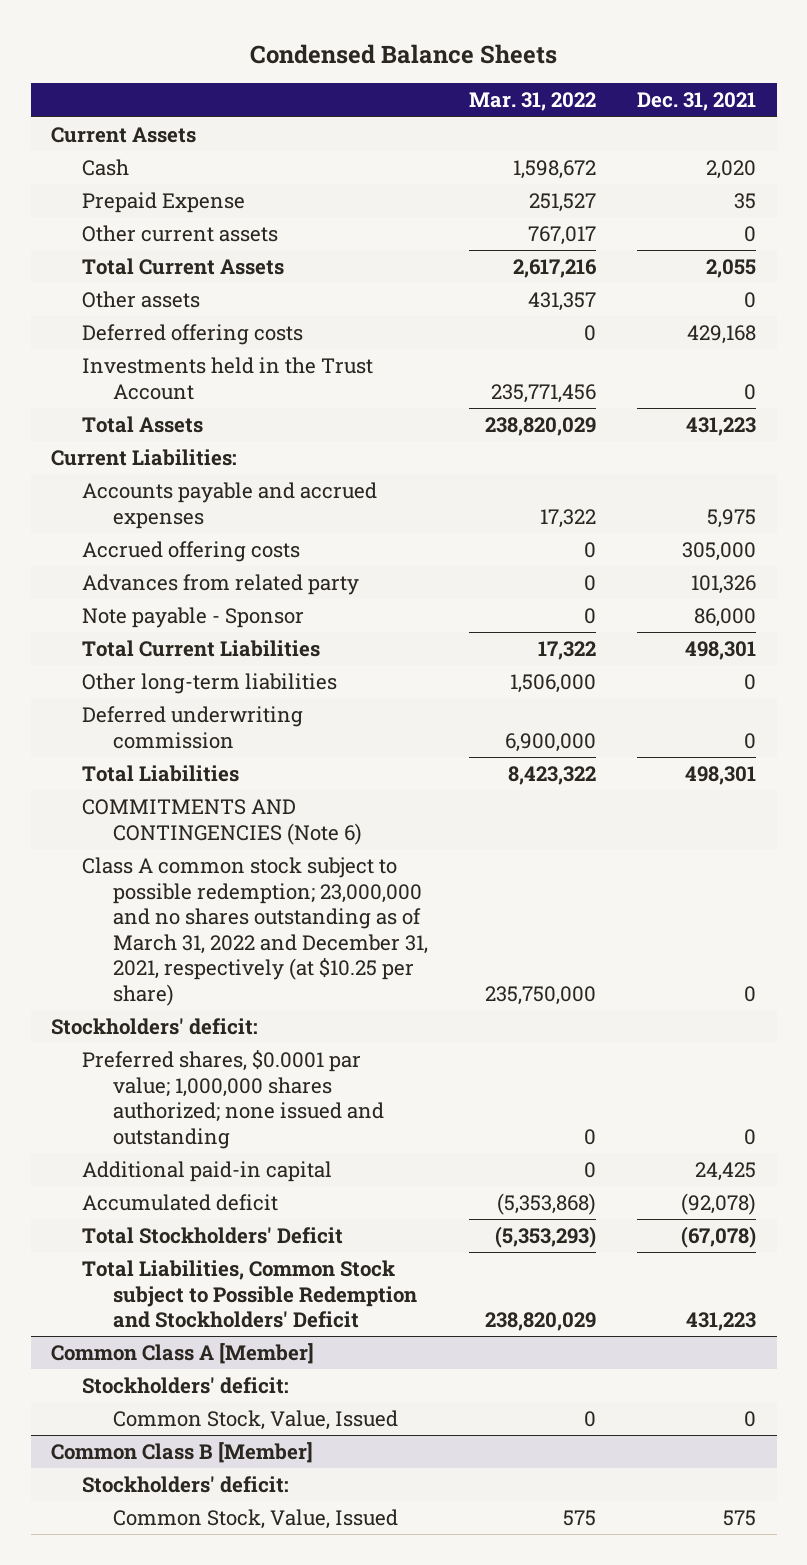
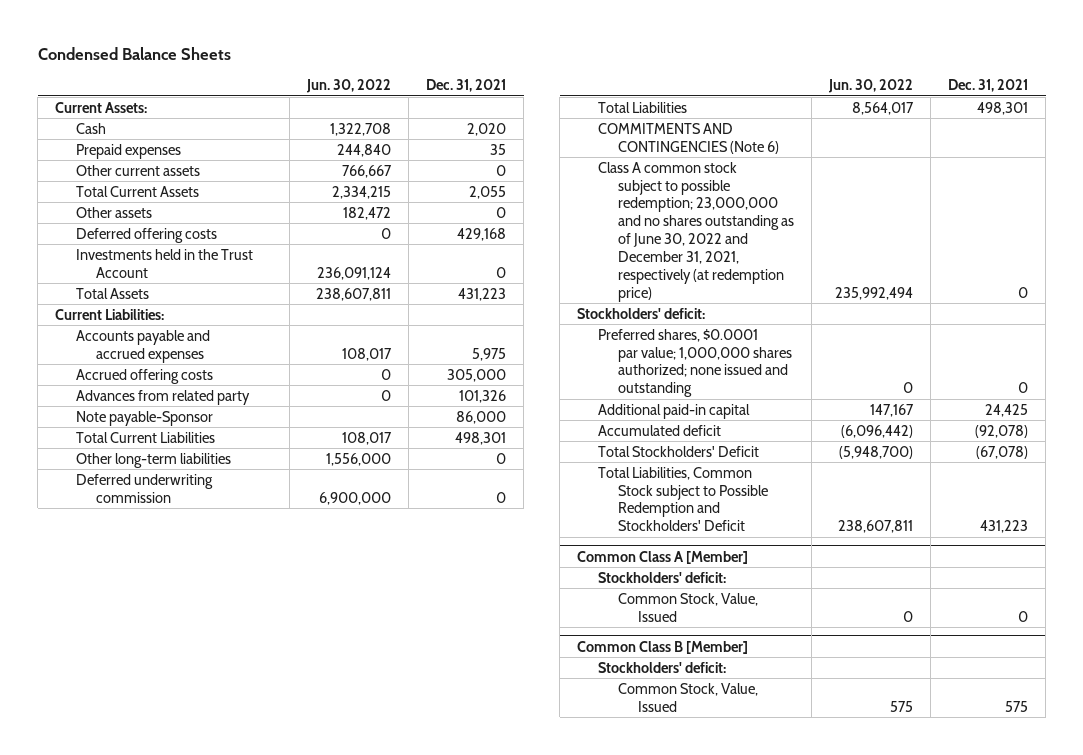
- | Mar. 31, 2022 | Dec. 31, 2021
+ | Jun. 30, 2022 | Dec. 31, 2021
- Current Assets
+ Current Assets:
- Prepaid Expense | 251,527 | 35
+ Prepaid expenses | 244,840 | 35
- Note payable - Sponsor | 0 | 86,000
+ Note payable-Sponsor | | 86,000
- Class A common stock subject to possible redemption; 23,000,000 and no shares outstanding as of March 31, 2022 and December 31, 2021, respectively (at $10.25 per share) | 235,750,000 | 0
+ Class A common stock subject to possible redemption; 23,000,000 and no shares outstanding as of June 30, 2022 and December 31, 2021, respectively (at redemption price) | 235,992,494 | 0

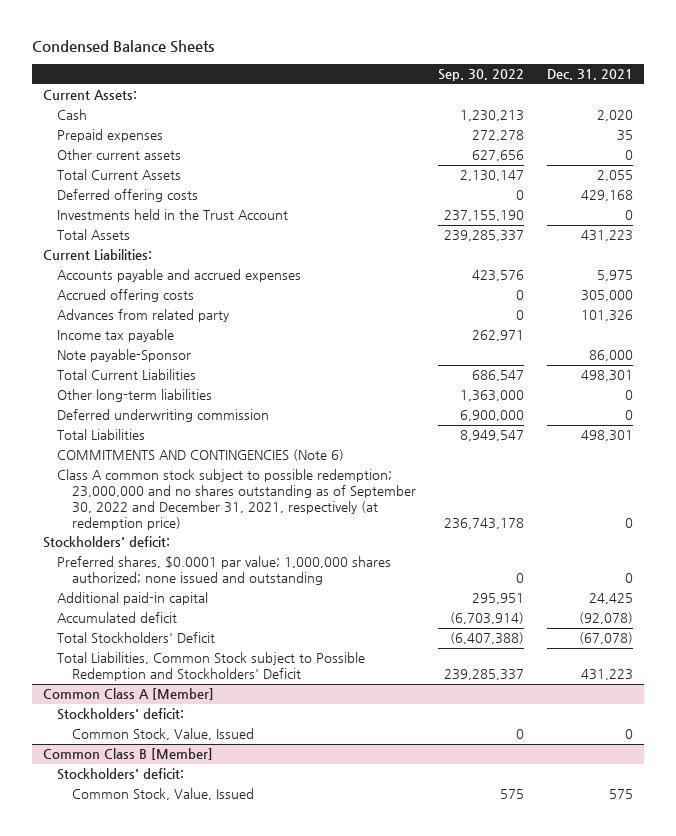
- | Jun. 30, 2022 | Dec. 31, 2021
+ | Sep. 30, 2022 | Dec. 31, 2021
- Other assets | 182,472 | 0
+ Income tax payable | 262,971 |
- Class A common stock subject to possible redemption; 23,000,000 and no shares outstanding as of June 30, 2022 and December 31, 2021, respectively (at redemption price) | 235,992,494 | 0
+ Class A common stock subject to possible redemption; 23,000,000 and no shares outstanding as of September 30, 2022 and December 31, 2021, respectively (at redemption price) | 236,743,178 | 0

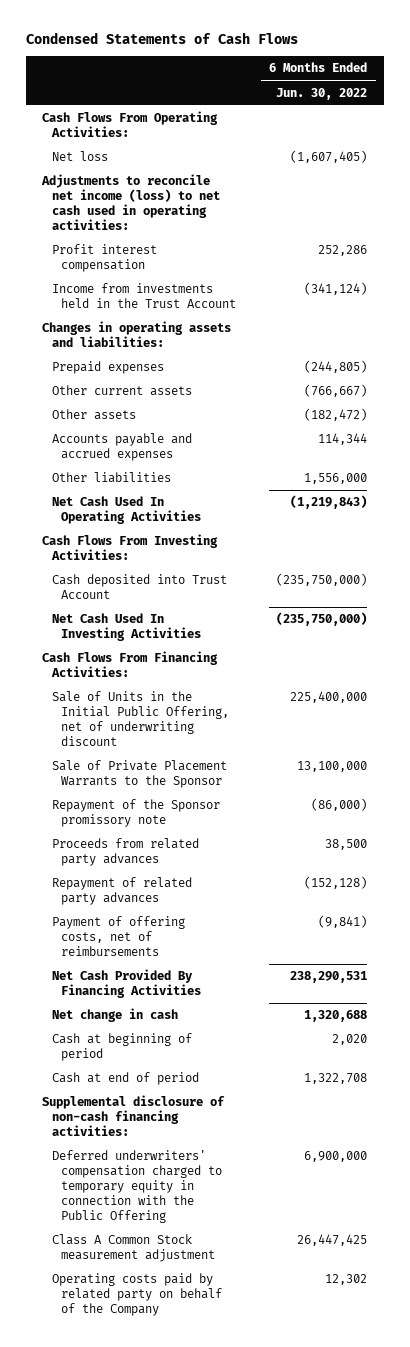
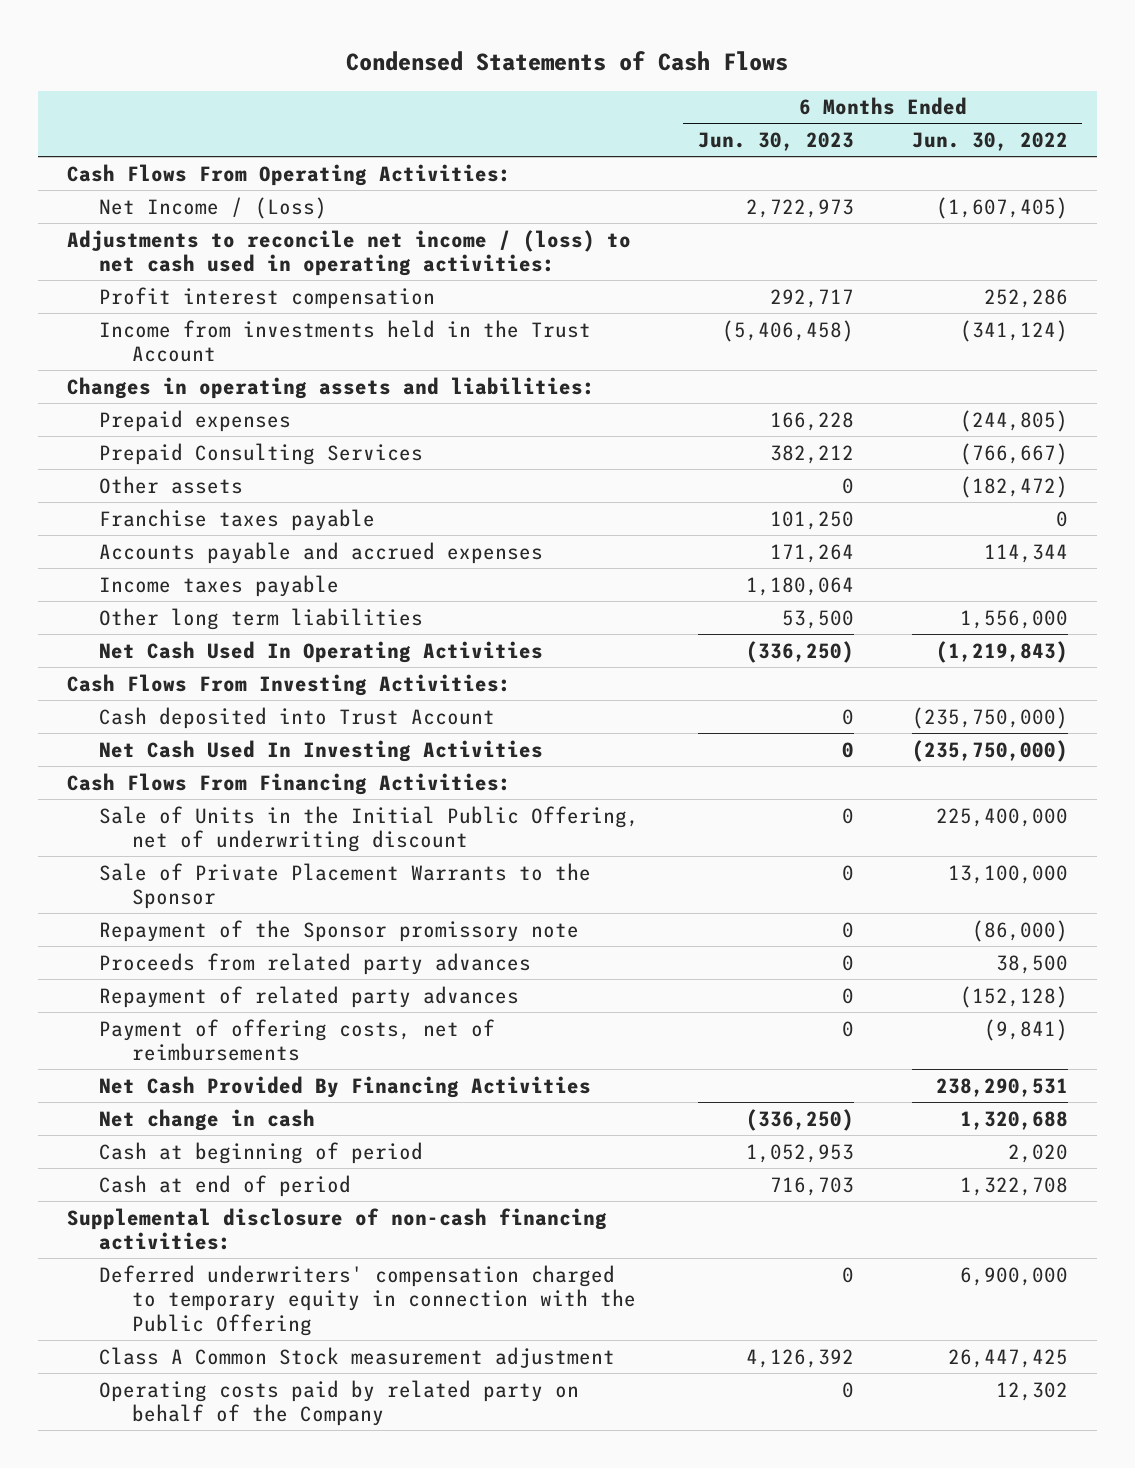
- | 6 Months Ended Jun. 30, 2022
+ | 6 Months Ended Jun. 30, 2023 | 6 Months Ended Jun. 30, 2022
- Net loss | (1,607,405)
- Adjustments to reconcile net income (loss) to net cash used in operating activities:
+ Net Income / (Loss) | 2,722,973 | (1,607,405)
+ Adjustments to reconcile net income / (loss) to net cash used in operating activities:
- Other current assets | (766,667)
+ Prepaid Consulting Services | 382,212 | (766,667)
+ Franchise taxes payable | 101,250 | 0
- Other liabilities | 1,556,000
+ Income taxes payable | 1,180,064 |
+ Other long term liabilities | 53,500 | 1,556,000

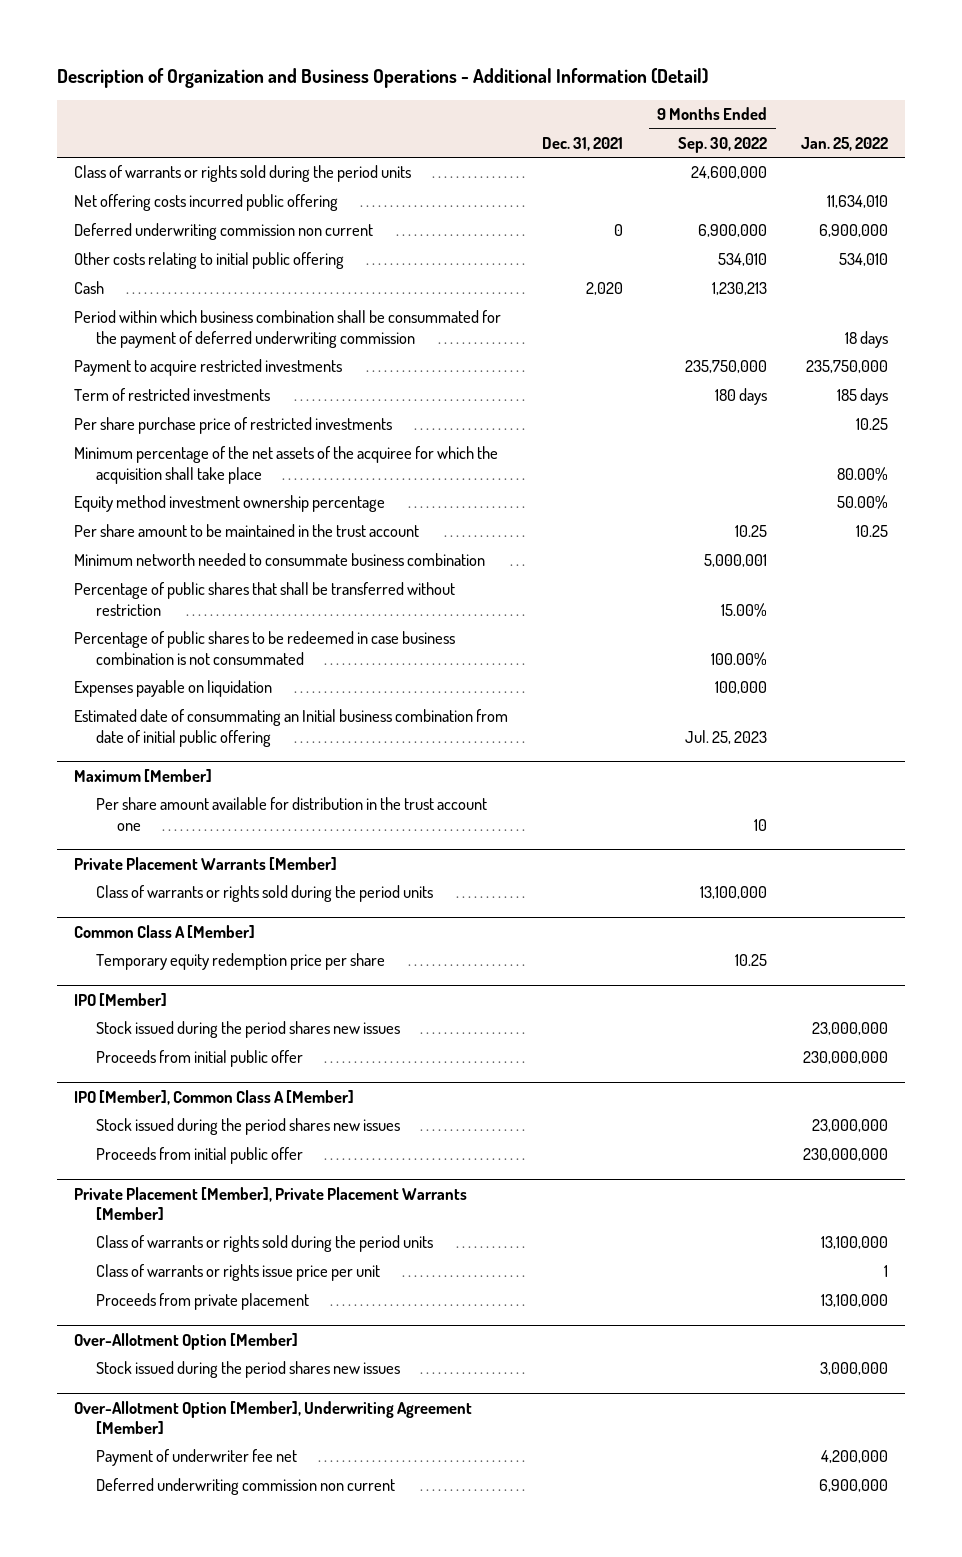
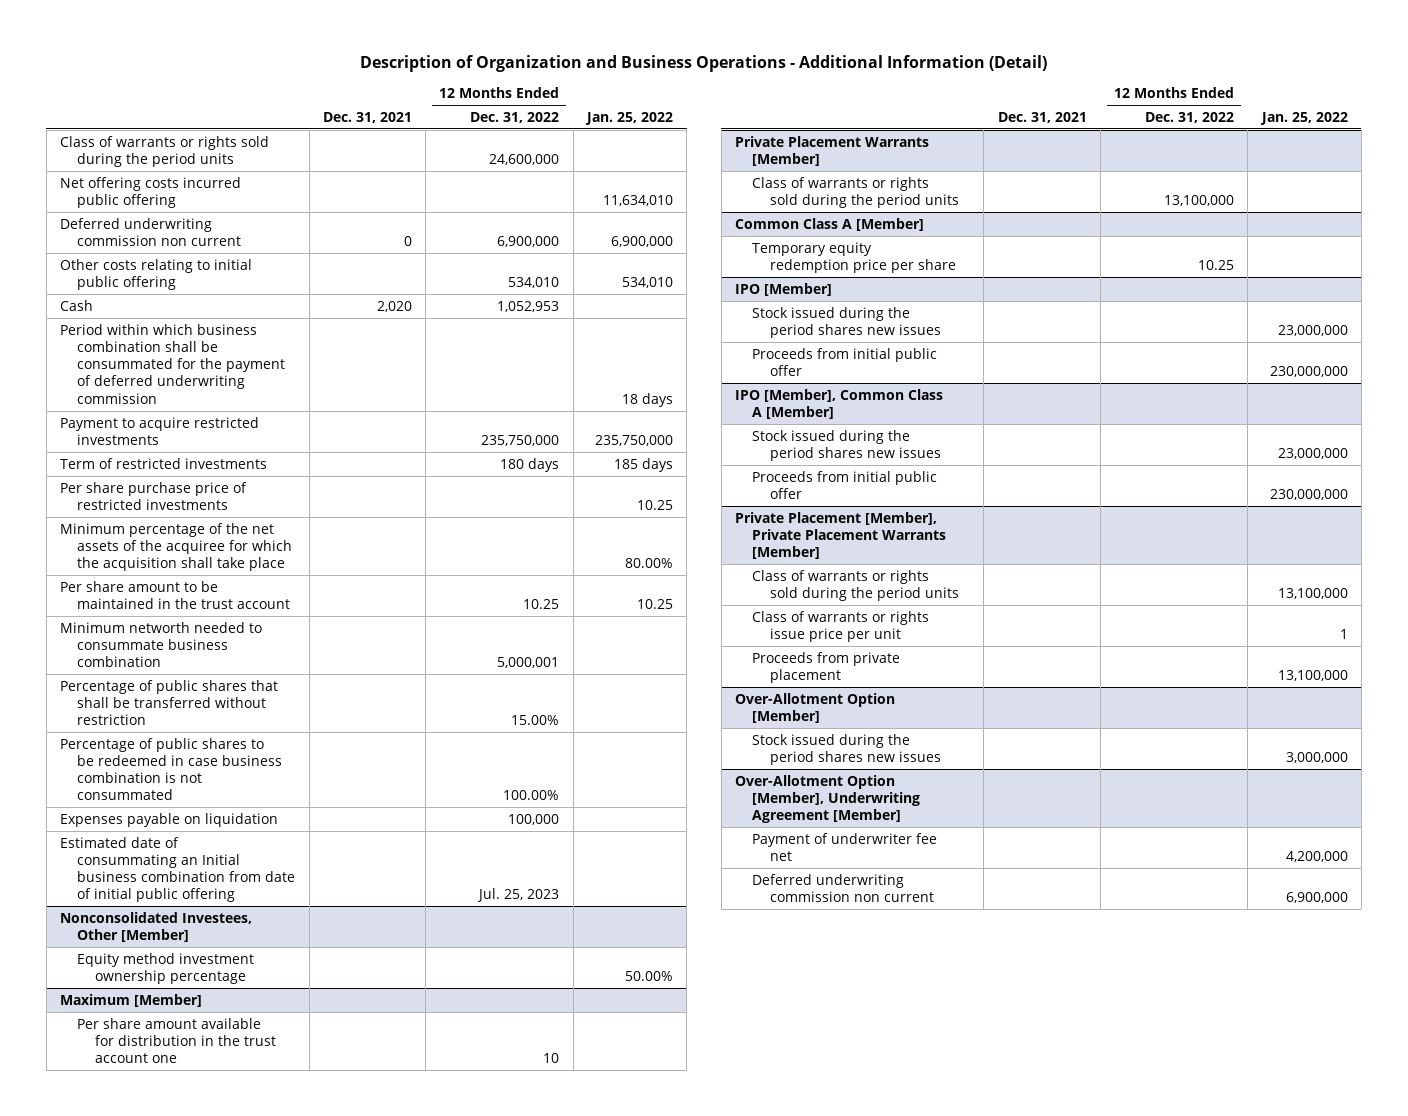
- | Dec. 31, 2021 | 9 Months Ended Sep. 30, 2022 | Jan. 25, 2022
+ | Dec. 31, 2021 | 12 Months Ended Dec. 31, 2022 | Jan. 25, 2022
- Equity method investment ownership percentage | | | 50.00%
+ Nonconsolidated Investees, Other [Member]
+ Equity method investment ownership percentage | | | 50.00%

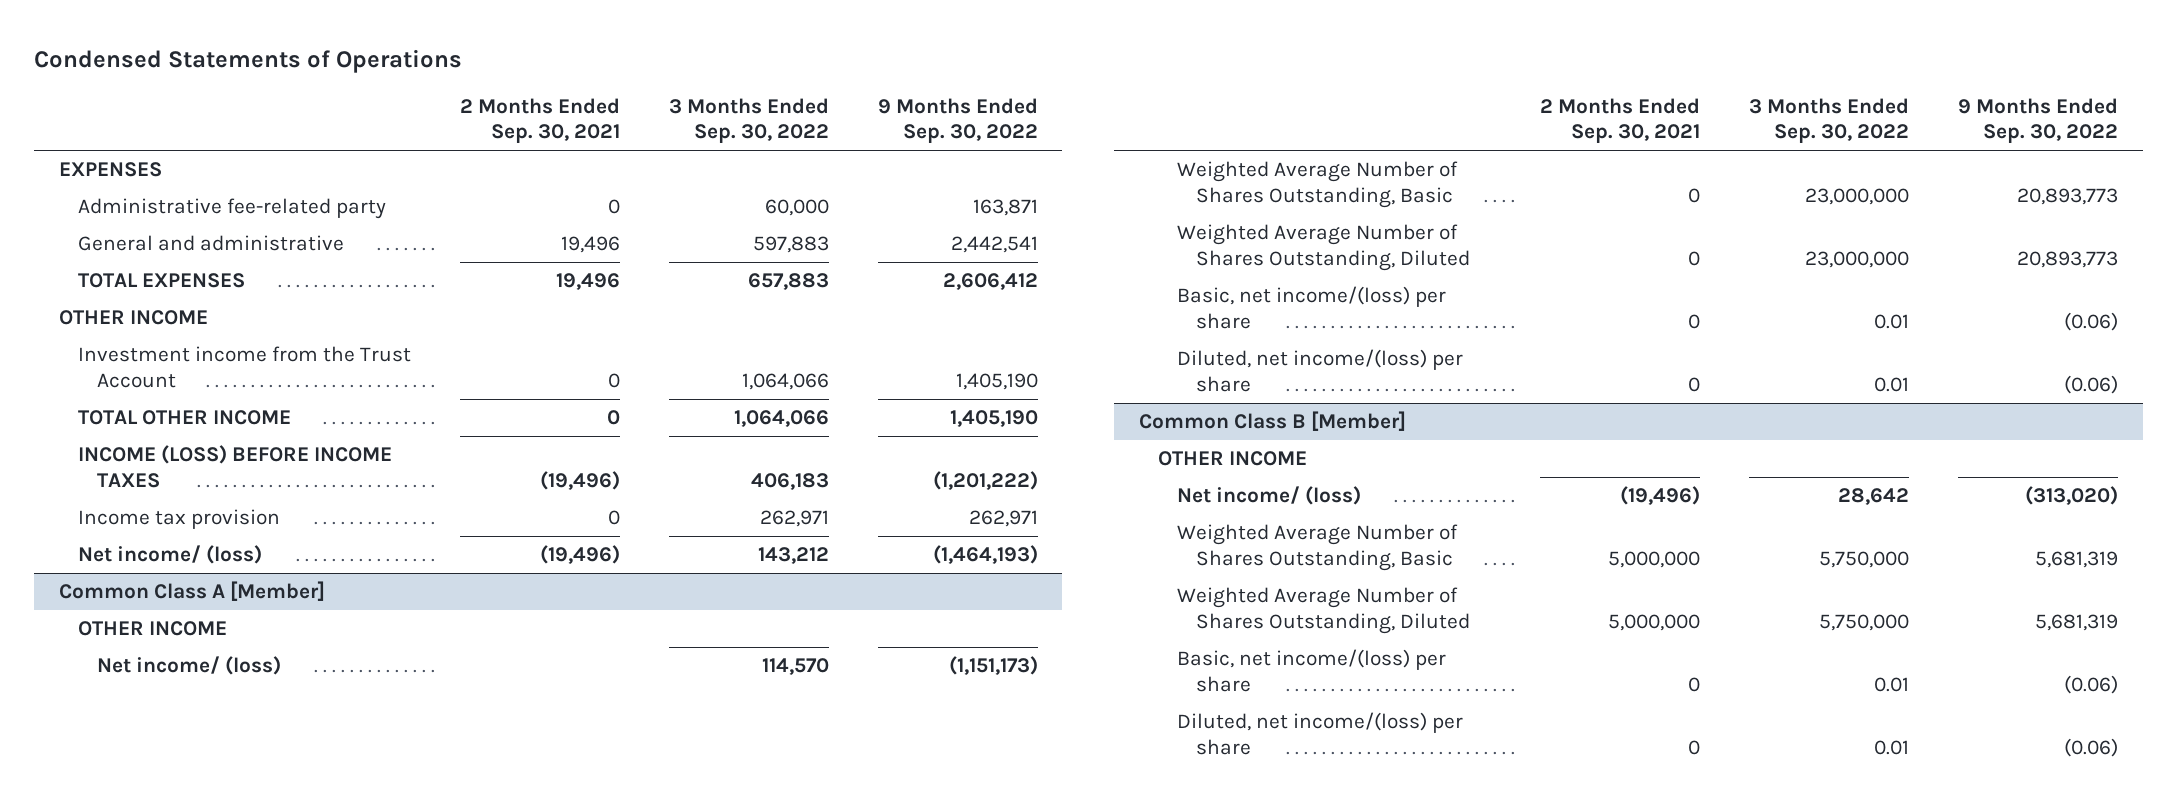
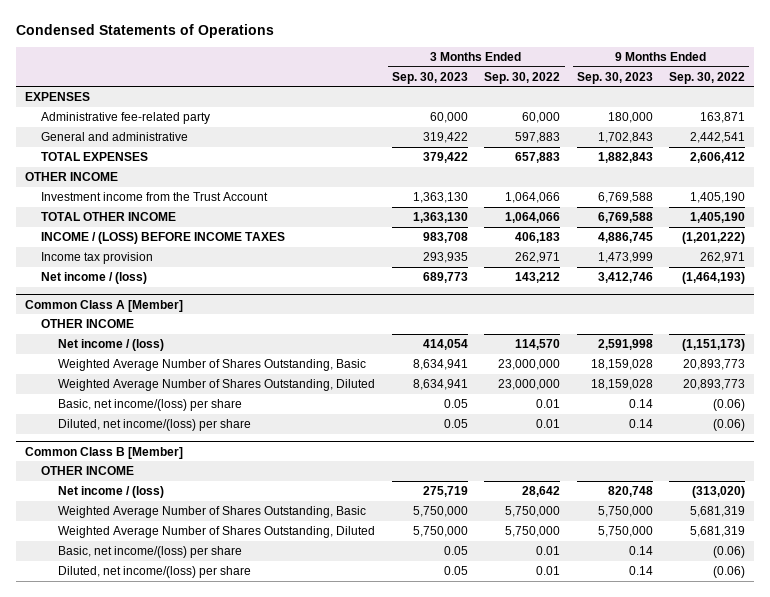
- | 2 Months Ended Sep. 30, 2021 | 3 Months Ended Sep. 30, 2022 | 9 Months Ended Sep. 30, 2022
+ | 3 Months Ended Sep. 30, 2023 | 3 Months Ended Sep. 30, 2022 | 9 Months Ended Sep. 30, 2023 | 9 Months Ended Sep. 30, 2022
- INCOME (LOSS) BEFORE INCOME TAXES | (19,496) | 406,183 | (1,201,222)
+ INCOME / (LOSS) BEFORE INCOME TAXES | 983,708 | 406,183 | 4,886,745 | (1,201,222)
- Net income/ (loss) | (19,496) | 143,212 | (1,464,193)
+ Net income / (loss) | 689,773 | 143,212 | 3,412,746 | (1,464,193)
@ Common Class A [Member]
- Net income/ (loss) | | 114,570 | (1,151,173)
+ Net income / (loss) | 414,054 | 114,570 | 2,591,998 | (1,151,173)
@ Common Class B [Member]
- Net income/ (loss) | (19,496) | 28,642 | (313,020)
+ Net income / (loss) | 275,719 | 28,642 | 820,748 | (313,020)

